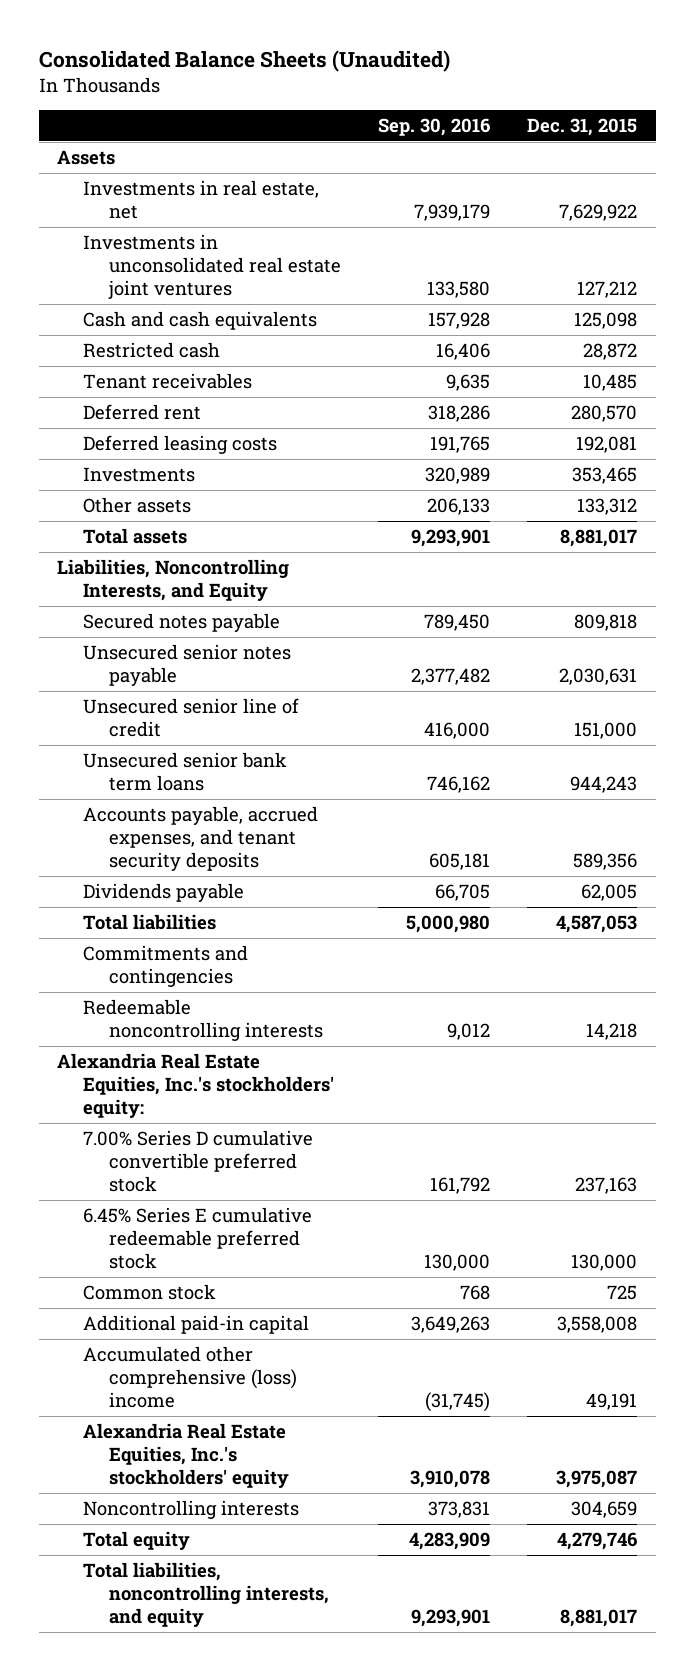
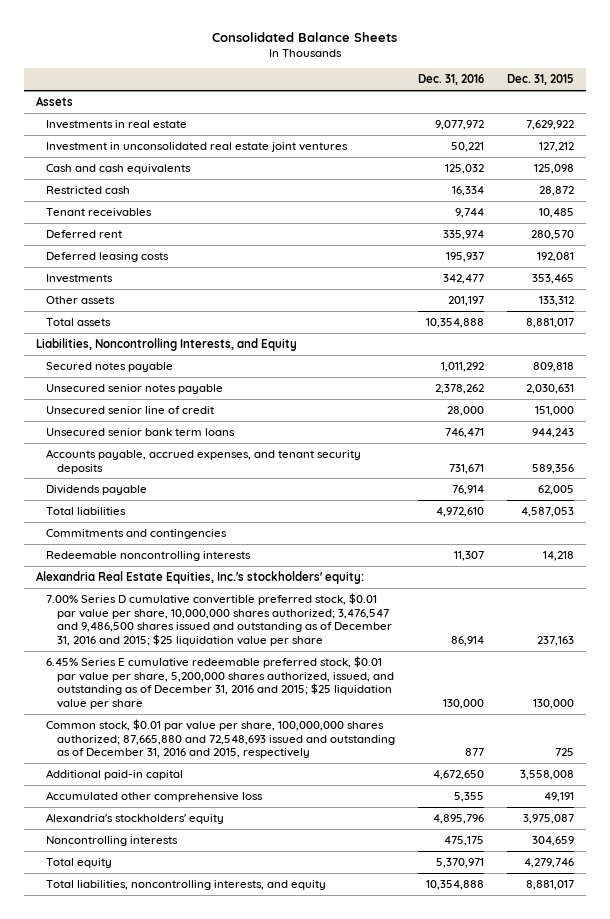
- Consolidated Balance Sheets (Unaudited)
+ Consolidated Balance Sheets
- | Sep. 30, 2016 | Dec. 31, 2015
+ | Dec. 31, 2016 | Dec. 31, 2015
- Investments in real estate, net | 7,939,179 | 7,629,922
- Investments in unconsolidated real estate joint ventures | 133,580 | 127,212
+ Investments in real estate | 9,077,972 | 7,629,922
+ Investment in unconsolidated real estate joint ventures | 50,221 | 127,212
- 7.00% Series D cumulative convertible preferred stock | 161,792 | 237,163
- 6.45% Series E cumulative redeemable preferred stock | 130,000 | 130,000
- Common stock | 768 | 725
+ 7.00% Series D cumulative convertible preferred stock, $0.01 par value per share, 10,000,000 shares authorized; 3,476,547 and 9,486,500 shares issued and outstanding as of December 31, 2016 and 2015; $25 liquidation value per share | 86,914 | 237,163
+ 6.45% Series E cumulative redeemable preferred stock, $0.01 par value per share, 5,200,000 shares authorized, issued, and outstanding as of December 31, 2016 and 2015; $25 liquidation value per share | 130,000 | 130,000
+ Common stock, $0.01 par value per share, 100,000,000 shares authorized; 87,665,880 and 72,548,693 issued and outstanding as of December 31, 2016 and 2015, respectively | 877 | 725
- Accumulated other comprehensive (loss) income | (31,745) | 49,191
- Alexandria Real Estate Equities, Inc.'s stockholders' equity | 3,910,078 | 3,975,087
+ Accumulated other comprehensive loss | 5,355 | 49,191
+ Alexandria's stockholders' equity | 4,895,796 | 3,975,087

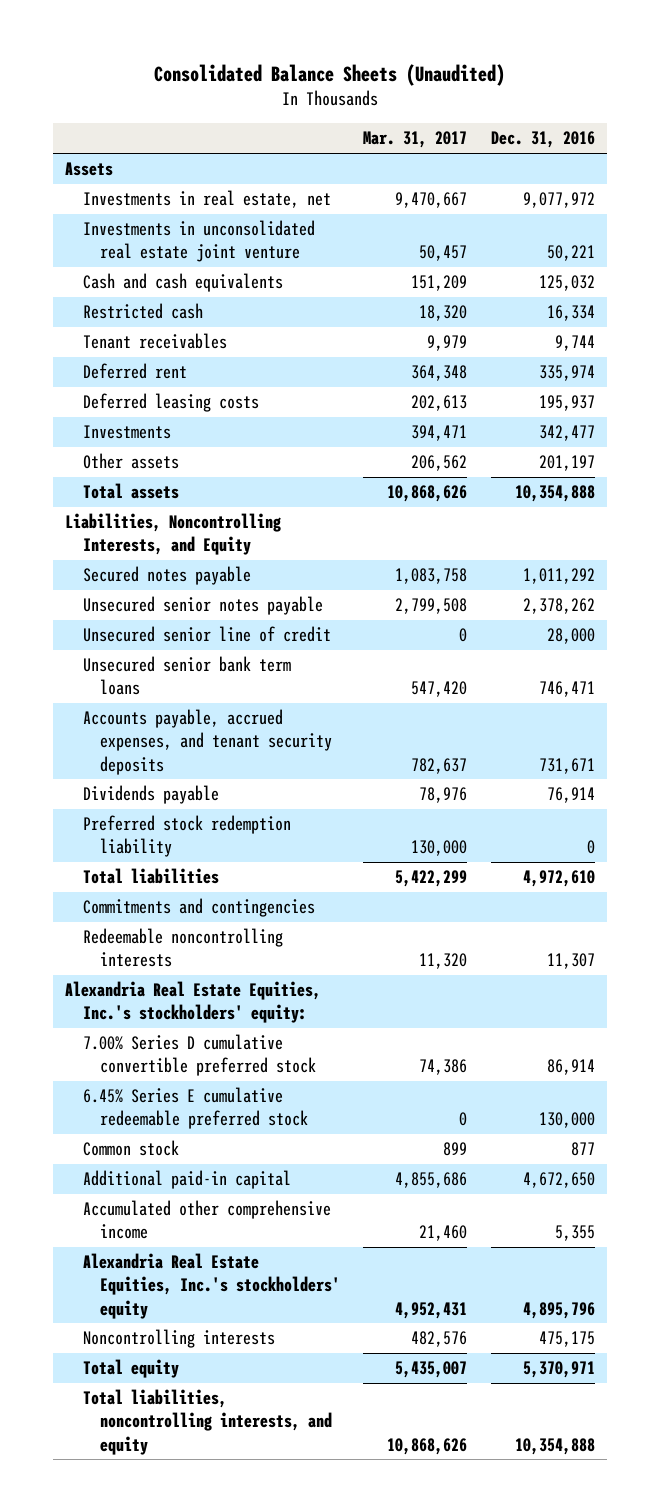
- Consolidated Balance Sheets
+ Consolidated Balance Sheets (Unaudited)
- | Dec. 31, 2016 | Dec. 31, 2015
+ | Mar. 31, 2017 | Dec. 31, 2016
- Investments in real estate | 9,077,972 | 7,629,922
- Investment in unconsolidated real estate joint ventures | 50,221 | 127,212
+ Investments in real estate, net | 9,470,667 | 9,077,972
+ Investments in unconsolidated real estate joint venture | 50,457 | 50,221
+ Preferred stock redemption liability | 130,000 | 0
- 7.00% Series D cumulative convertible preferred stock, $0.01 par value per share, 10,000,000 shares authorized; 3,476,547 and 9,486,500 shares issued and outstanding as of December 31, 2016 and 2015; $25 liquidation value per share | 86,914 | 237,163
- 6.45% Series E cumulative redeemable preferred stock, $0.01 par value per share, 5,200,000 shares authorized, issued, and outstanding as of December 31, 2016 and 2015; $25 liquidation value per share | 130,000 | 130,000
- Common stock, $0.01 par value per share, 100,000,000 shares authorized; 87,665,880 and 72,548,693 issued and outstanding as of December 31, 2016 and 2015, respectively | 877 | 725
+ 7.00% Series D cumulative convertible preferred stock | 74,386 | 86,914
+ 6.45% Series E cumulative redeemable preferred stock | 0 | 130,000
+ Common stock | 899 | 877
- Accumulated other comprehensive loss | 5,355 | 49,191
- Alexandria's stockholders' equity | 4,895,796 | 3,975,087
+ Accumulated other comprehensive income | 21,460 | 5,355
+ Alexandria Real Estate Equities, Inc.'s stockholders' equity | 4,952,431 | 4,895,796

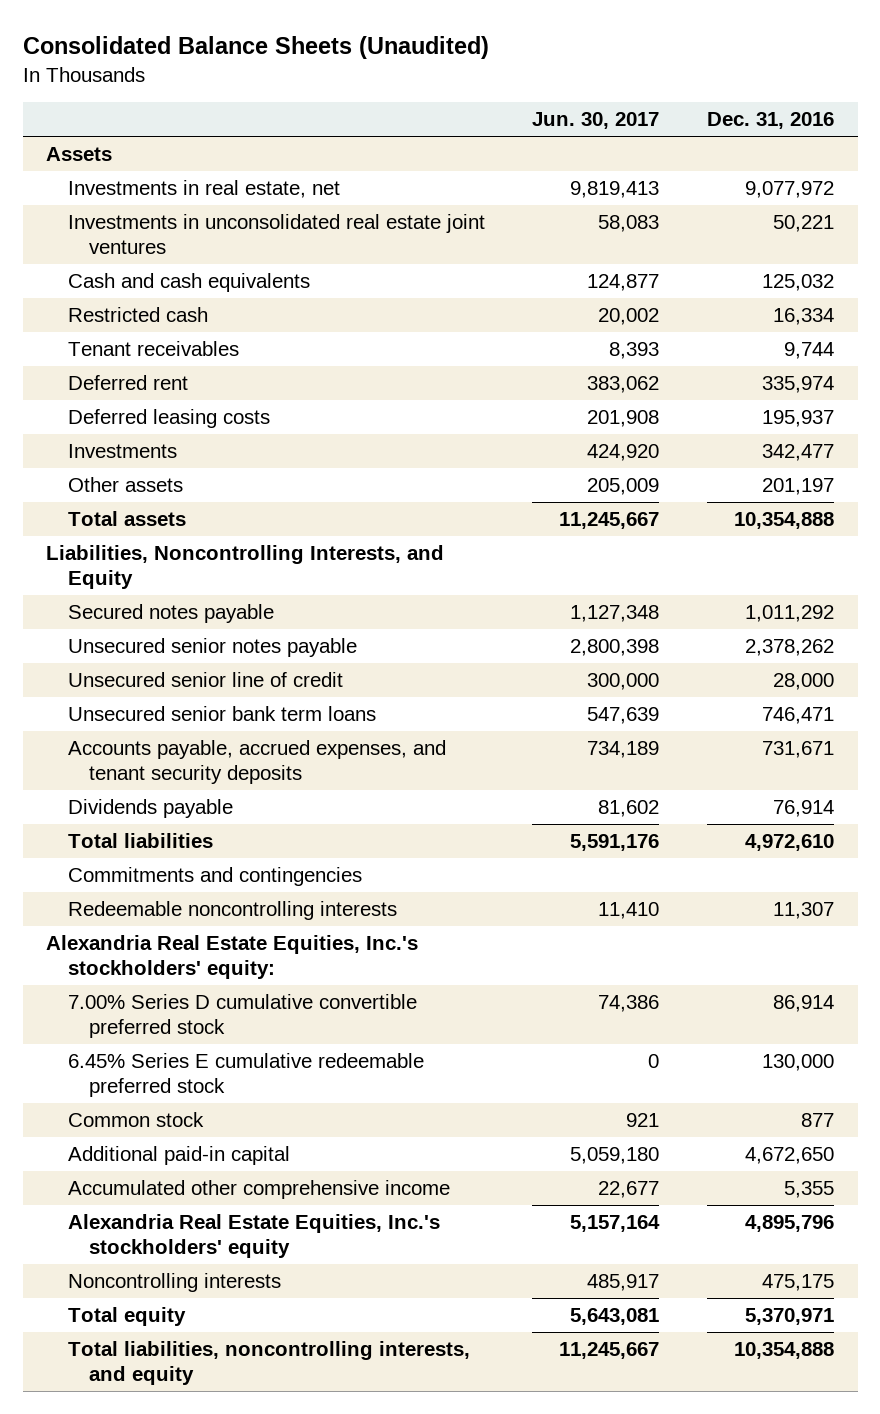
- | Mar. 31, 2017 | Dec. 31, 2016
+ | Jun. 30, 2017 | Dec. 31, 2016
- Investments in unconsolidated real estate joint venture | 50,457 | 50,221
+ Investments in unconsolidated real estate joint ventures | 58,083 | 50,221
- Preferred stock redemption liability | 130,000 | 0

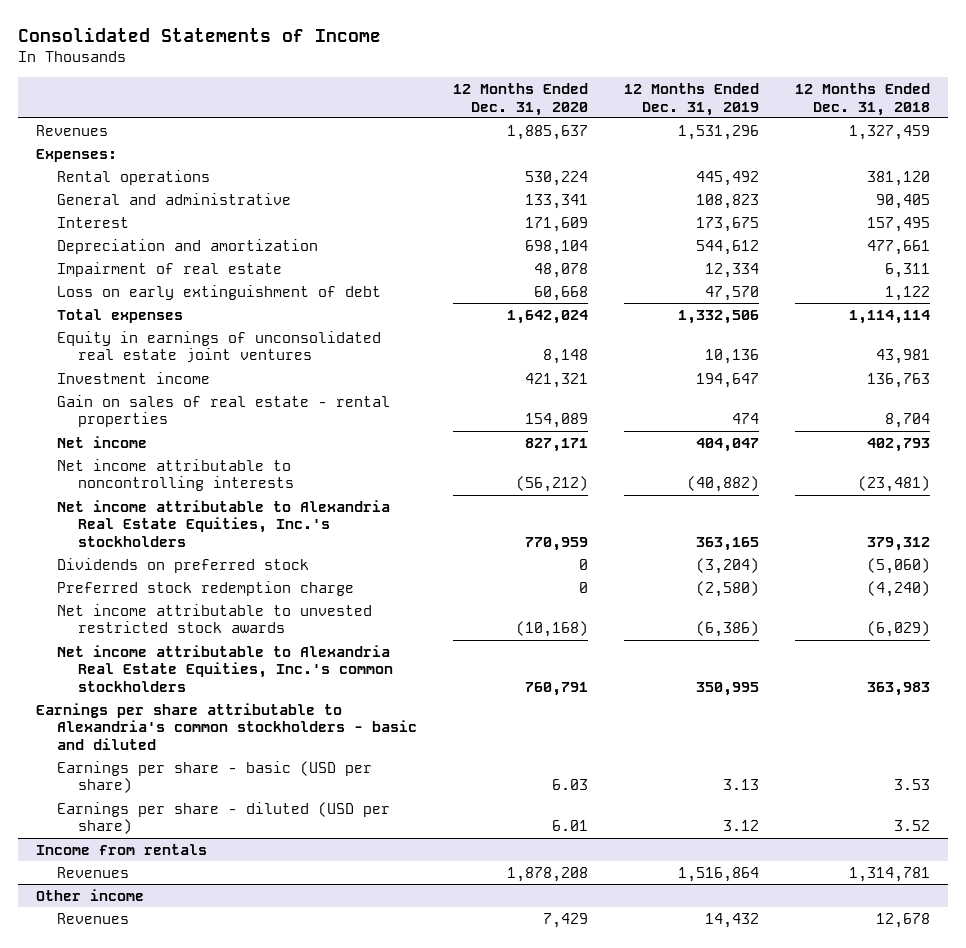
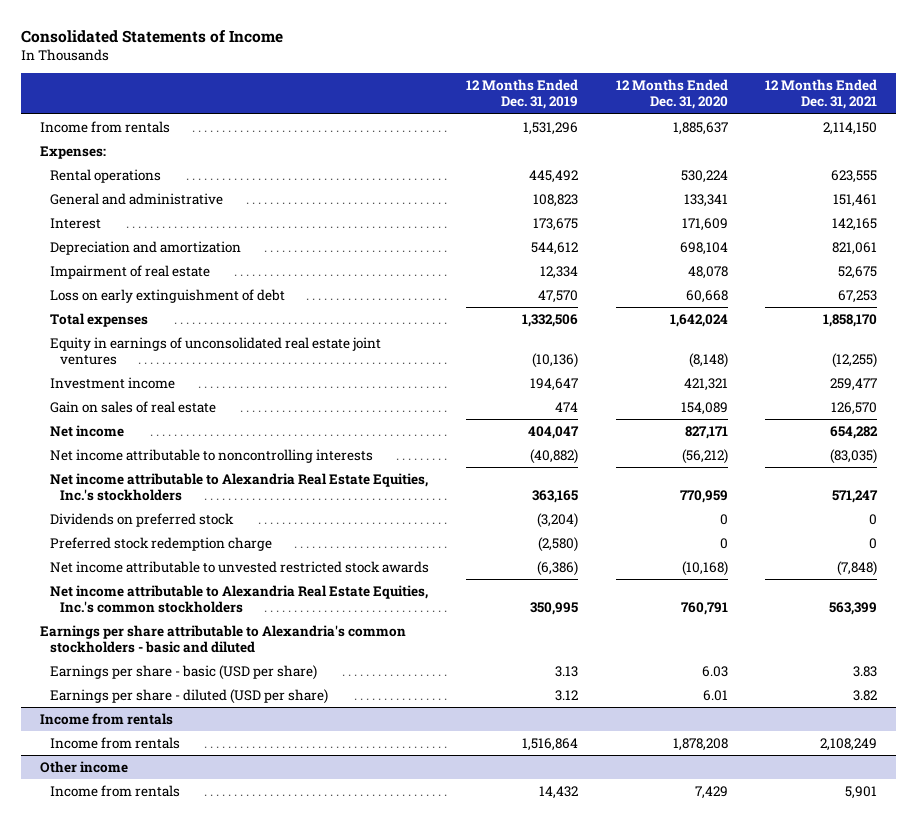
- | 12 Months Ended Dec. 31, 2020 | 12 Months Ended Dec. 31, 2019 | 12 Months Ended Dec. 31, 2018
+ | 12 Months Ended Dec. 31, 2019 | 12 Months Ended Dec. 31, 2020 | 12 Months Ended Dec. 31, 2021
- Revenues | 1,885,637 | 1,531,296 | 1,327,459
+ Income from rentals | 1,531,296 | 1,885,637 | 2,114,150
- Equity in earnings of unconsolidated real estate joint ventures | 8,148 | 10,136 | 43,981
+ Equity in earnings of unconsolidated real estate joint ventures | (10,136) | (8,148) | (12,255)
- Gain on sales of real estate - rental properties | 154,089 | 474 | 8,704
+ Gain on sales of real estate | 474 | 154,089 | 126,570
@ Income from rentals
- Revenues | 1,878,208 | 1,516,864 | 1,314,781
+ Income from rentals | 1,516,864 | 1,878,208 | 2,108,249
@ Other income
- Revenues | 7,429 | 14,432 | 12,678
+ Income from rentals | 14,432 | 7,429 | 5,901

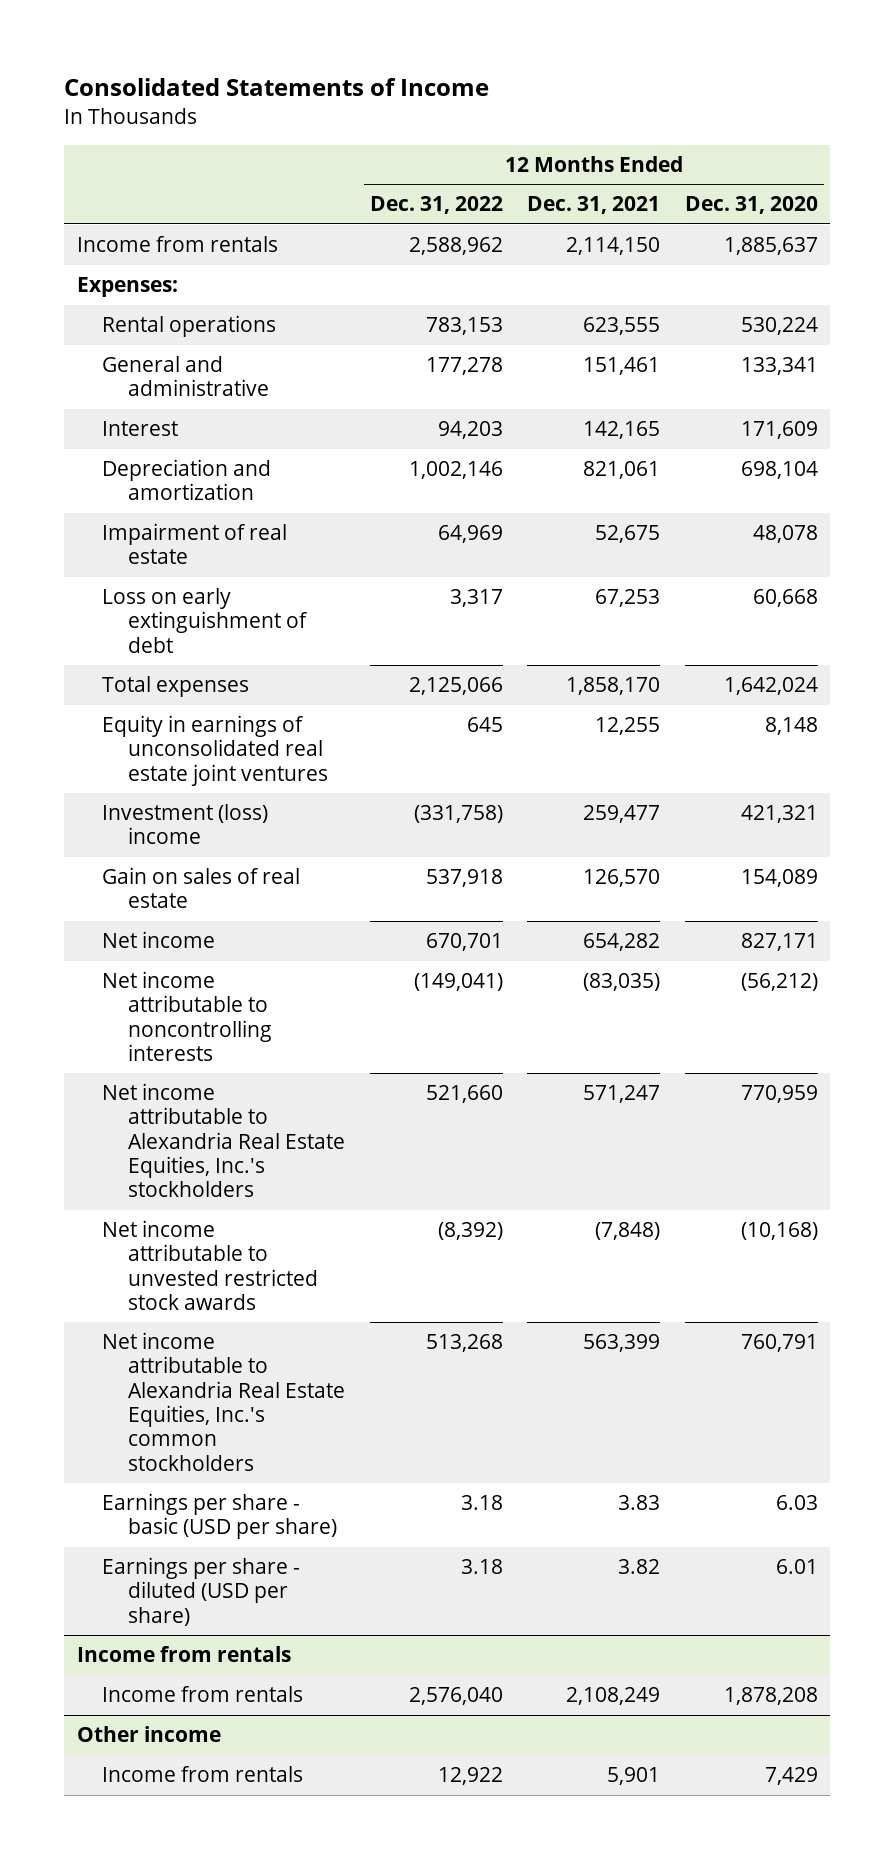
- | 12 Months Ended Dec. 31, 2019 | 12 Months Ended Dec. 31, 2020 | 12 Months Ended Dec. 31, 2021
+ | 12 Months Ended Dec. 31, 2022 | 12 Months Ended Dec. 31, 2021 | 12 Months Ended Dec. 31, 2020
- Equity in earnings of unconsolidated real estate joint ventures | (10,136) | (8,148) | (12,255)
- Investment income | 194,647 | 421,321 | 259,477
+ Equity in earnings of unconsolidated real estate joint ventures | 645 | 12,255 | 8,148
+ Investment (loss) income | (331,758) | 259,477 | 421,321
- Dividends on preferred stock | (3,204) | 0 | 0
- Preferred stock redemption charge | (2,580) | 0 | 0
- Earnings per share attributable to Alexandria's common stockholders - basic and diluted

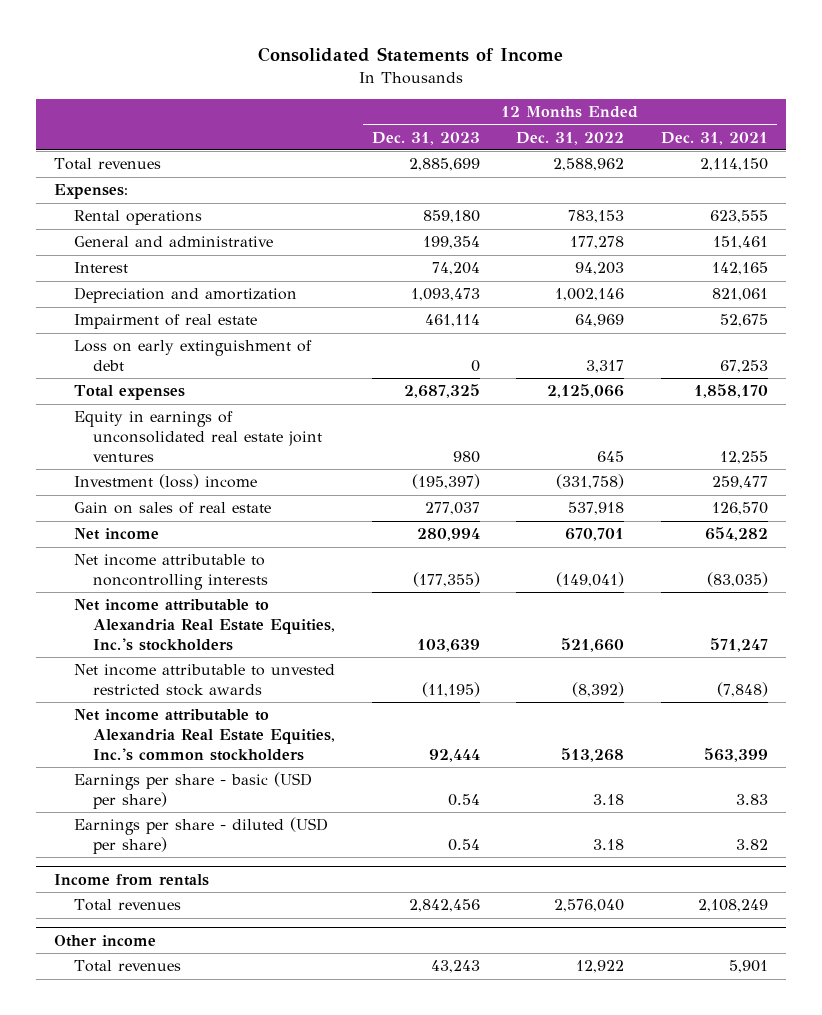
- | 12 Months Ended Dec. 31, 2022 | 12 Months Ended Dec. 31, 2021 | 12 Months Ended Dec. 31, 2020
+ | 12 Months Ended Dec. 31, 2023 | 12 Months Ended Dec. 31, 2022 | 12 Months Ended Dec. 31, 2021
- Income from rentals | 2,588,962 | 2,114,150 | 1,885,637
+ Total revenues | 2,885,699 | 2,588,962 | 2,114,150
@ Income from rentals
- Income from rentals | 2,576,040 | 2,108,249 | 1,878,208
+ Total revenues | 2,842,456 | 2,576,040 | 2,108,249
@ Other income
- Income from rentals | 12,922 | 5,901 | 7,429
+ Total revenues | 43,243 | 12,922 | 5,901

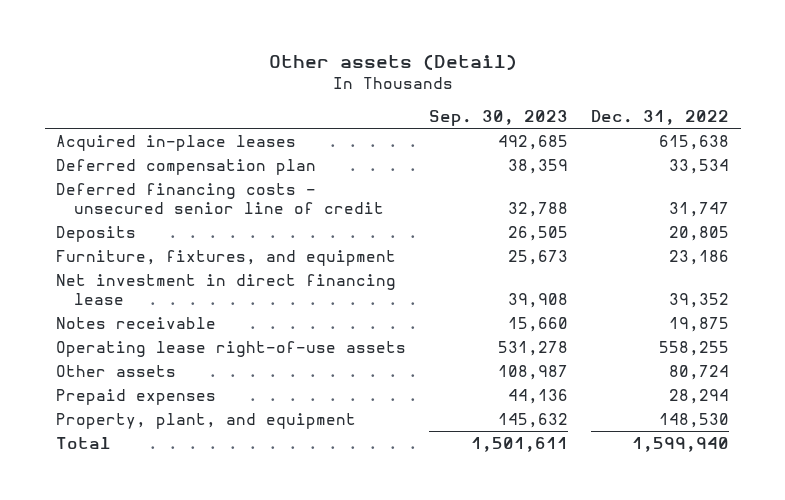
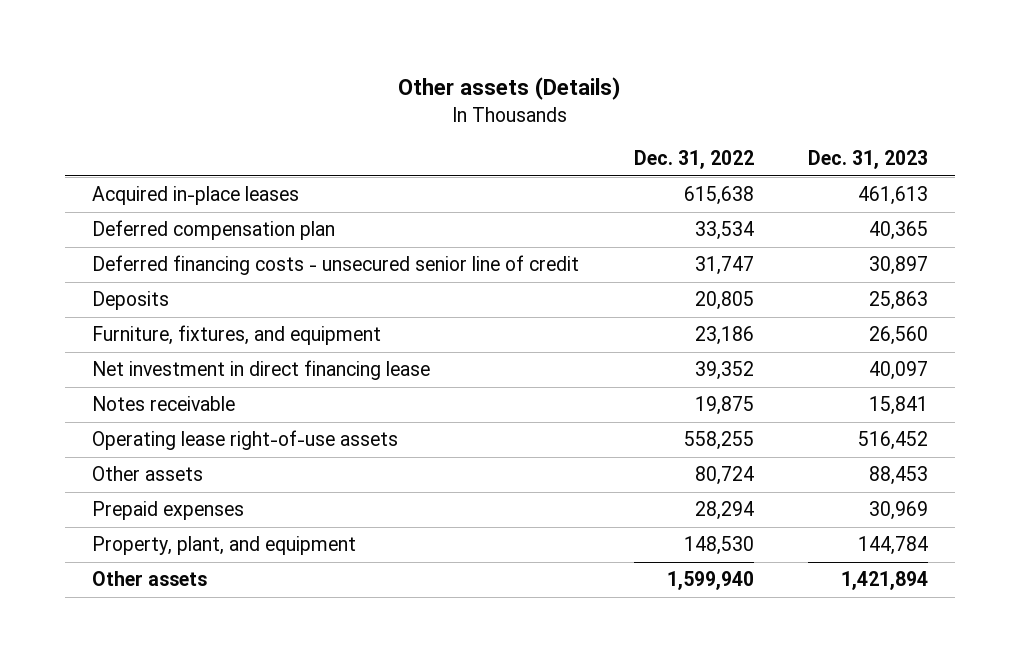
- Other assets (Detail)
+ Other assets (Details)
- | Sep. 30, 2023 | Dec. 31, 2022
+ | Dec. 31, 2022 | Dec. 31, 2023
- Total | 1,501,611 | 1,599,940
+ Other assets | 1,599,940 | 1,421,894

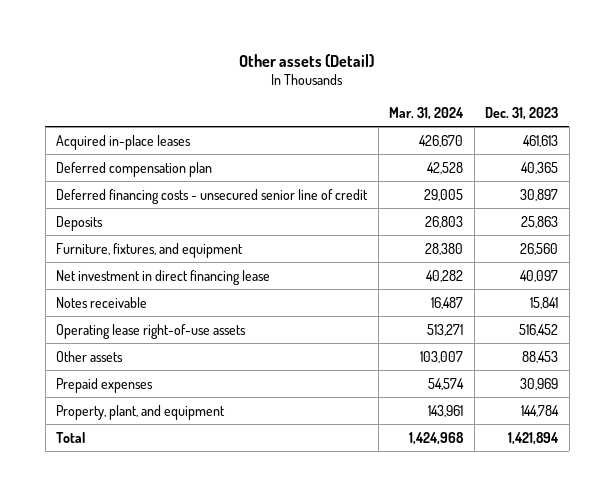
- Other assets (Details)
+ Other assets (Detail)
- | Dec. 31, 2022 | Dec. 31, 2023
+ | Mar. 31, 2024 | Dec. 31, 2023
- Other assets | 1,599,940 | 1,421,894
+ Total | 1,424,968 | 1,421,894

